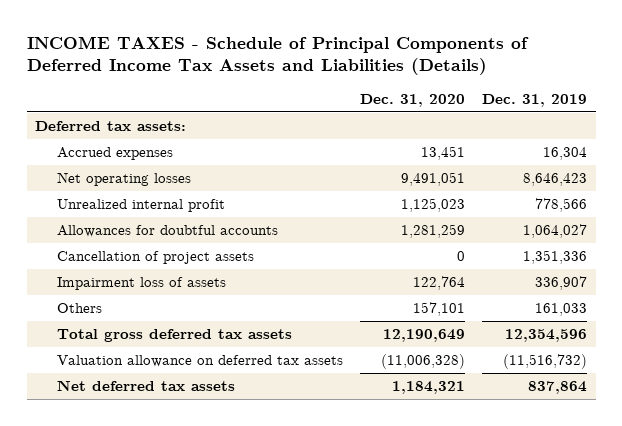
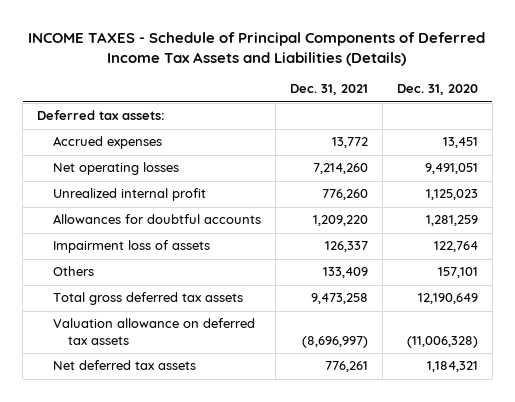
- | Dec. 31, 2020 | Dec. 31, 2019
+ | Dec. 31, 2021 | Dec. 31, 2020
- Cancellation of project assets | 0 | 1,351,336

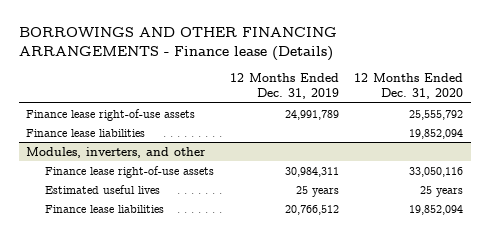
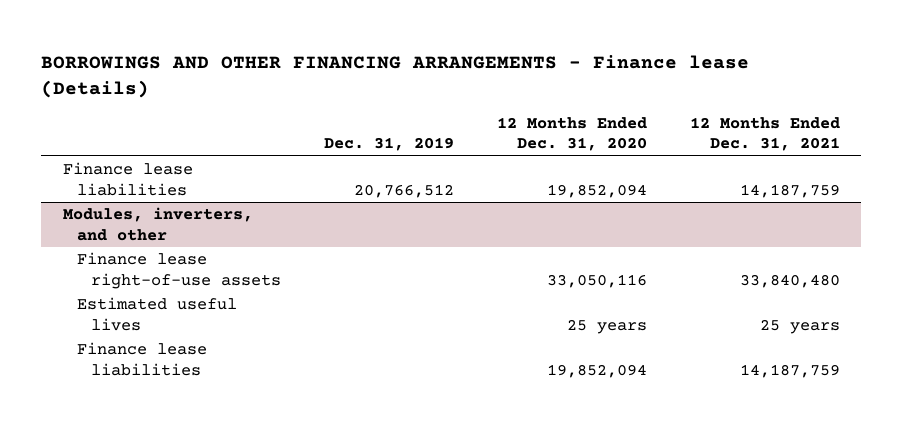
- | 12 Months Ended Dec. 31, 2019 | 12 Months Ended Dec. 31, 2020
+ | Dec. 31, 2019 | 12 Months Ended Dec. 31, 2020 | 12 Months Ended Dec. 31, 2021
- Finance lease right-of-use assets | 24,991,789 | 25,555,792

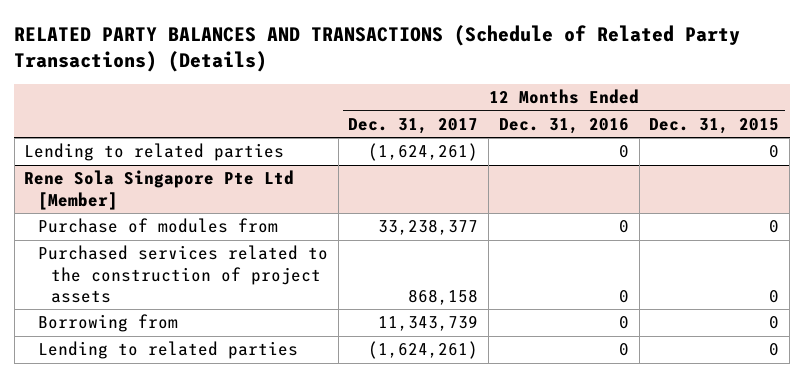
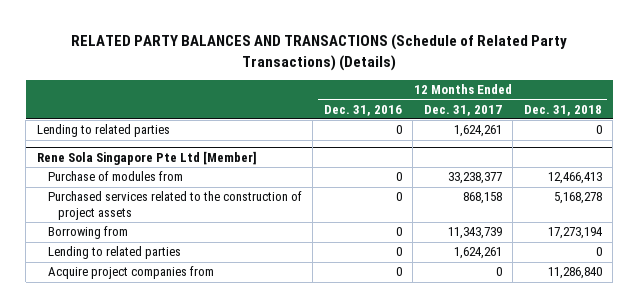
- | 12 Months Ended Dec. 31, 2017 | 12 Months Ended Dec. 31, 2016 | 12 Months Ended Dec. 31, 2015
+ | 12 Months Ended Dec. 31, 2016 | 12 Months Ended Dec. 31, 2017 | 12 Months Ended Dec. 31, 2018
- Lending to related parties | (1,624,261) | 0 | 0
+ Lending to related parties | 0 | 1,624,261 | 0
@ Rene Sola Singapore Pte Ltd [Member]
- Lending to related parties | (1,624,261) | 0 | 0
+ Lending to related parties | 0 | 1,624,261 | 0
+ Acquire project companies from | 0 | 0 | 11,286,840

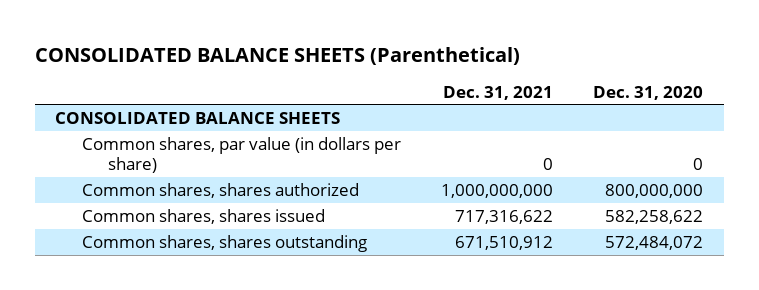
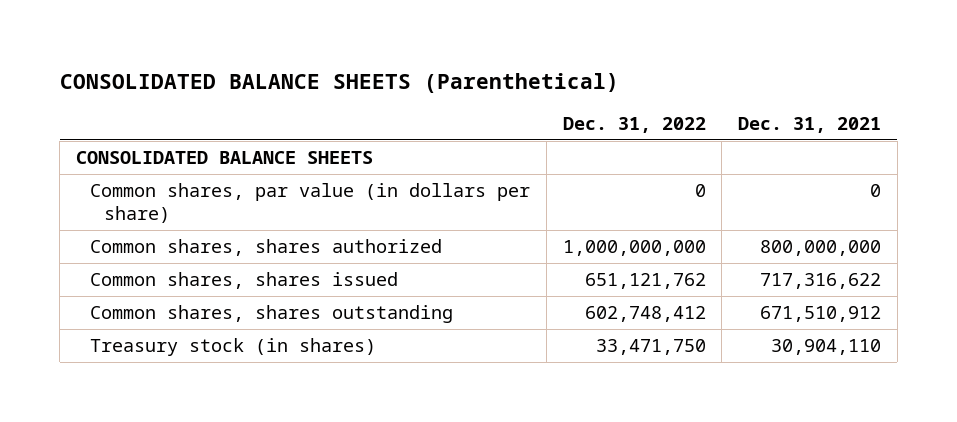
- | Dec. 31, 2021 | Dec. 31, 2020
+ | Dec. 31, 2022 | Dec. 31, 2021
- Common shares, shares authorized | 1,000,000,000 | 800,000,000
+ Common shares, shares authorized | 1,000,000,000 | 800,000,000
+ Treasury stock (in shares) | 33,471,750 | 30,904,110

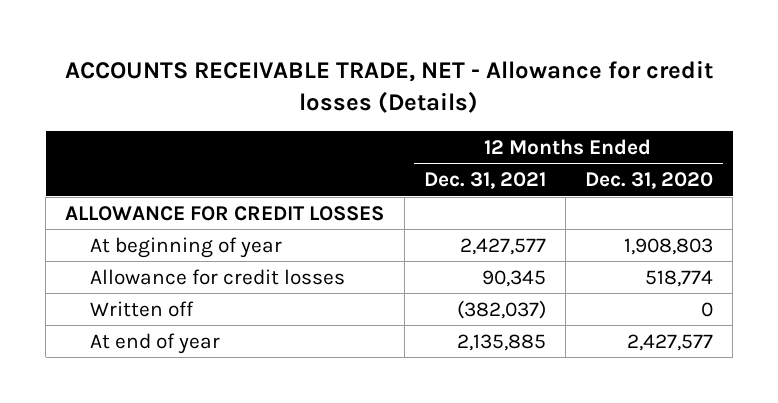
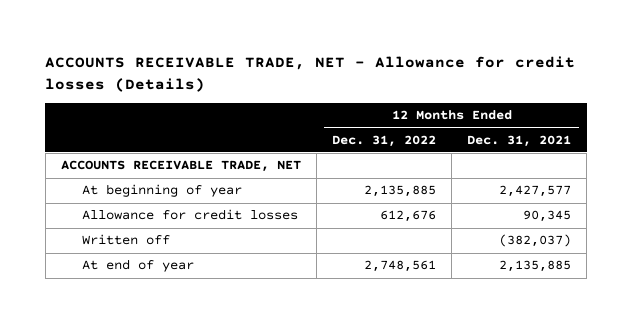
- | 12 Months Ended Dec. 31, 2021 | 12 Months Ended Dec. 31, 2020
+ | 12 Months Ended Dec. 31, 2022 | 12 Months Ended Dec. 31, 2021
- ALLOWANCE FOR CREDIT LOSSES
+ ACCOUNTS RECEIVABLE TRADE, NET

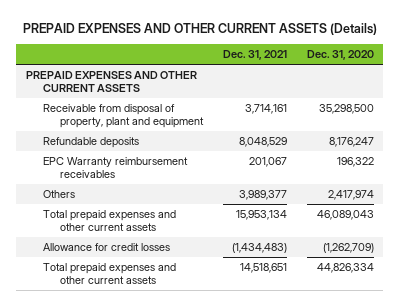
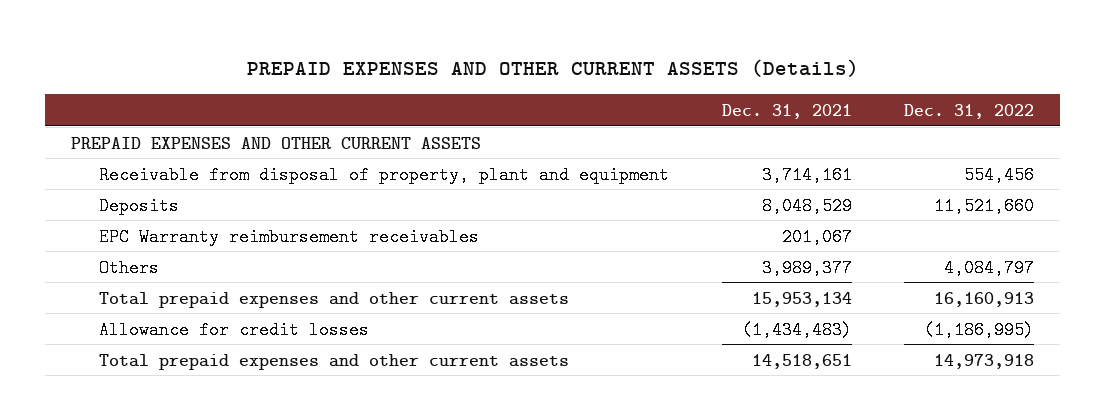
- | Dec. 31, 2021 | Dec. 31, 2020
+ | Dec. 31, 2021 | Dec. 31, 2022
- Refundable deposits | 8,048,529 | 8,176,247
+ Deposits | 8,048,529 | 11,521,660

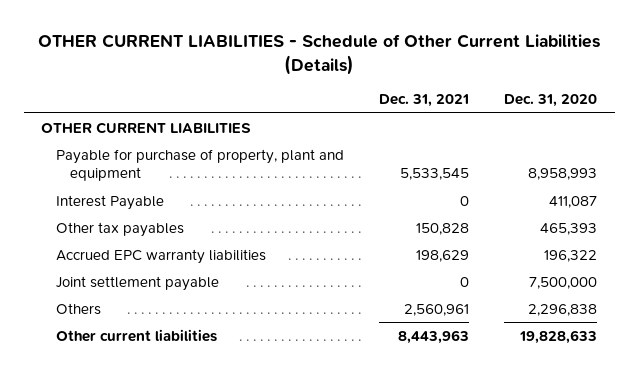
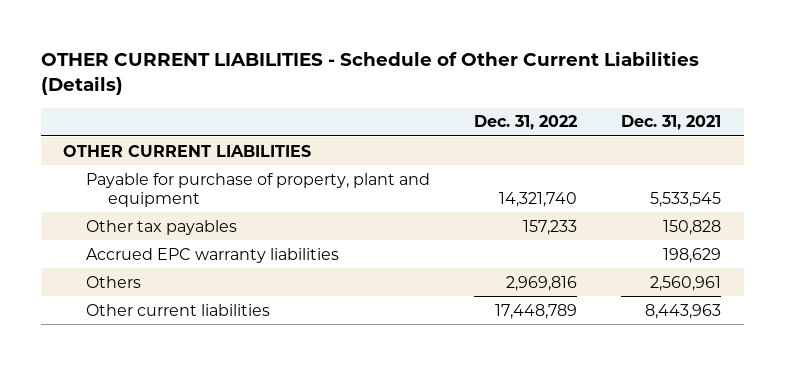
- | Dec. 31, 2021 | Dec. 31, 2020
+ | Dec. 31, 2022 | Dec. 31, 2021
- Interest Payable | 0 | 411,087
- Joint settlement payable | 0 | 7,500,000

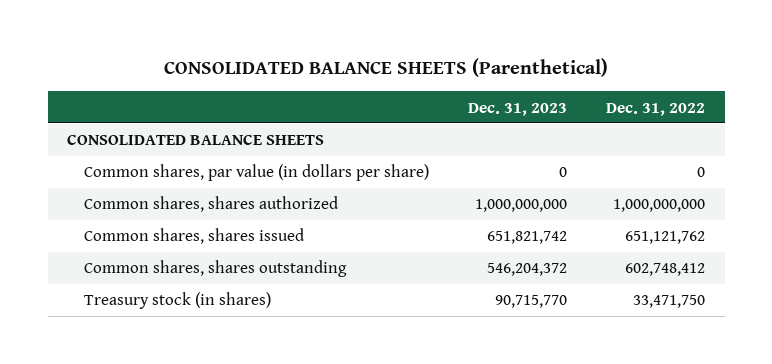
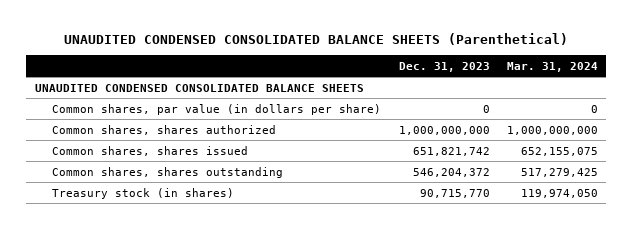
- CONSOLIDATED BALANCE SHEETS (Parenthetical)
+ UNAUDITED CONDENSED CONSOLIDATED BALANCE SHEETS (Parenthetical)
- | Dec. 31, 2023 | Dec. 31, 2022
+ | Dec. 31, 2023 | Mar. 31, 2024
- CONSOLIDATED BALANCE SHEETS
+ UNAUDITED CONDENSED CONSOLIDATED BALANCE SHEETS

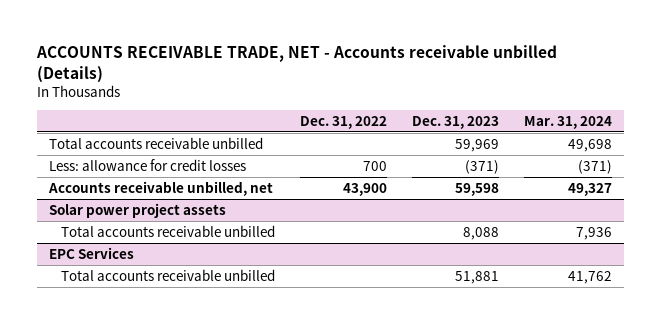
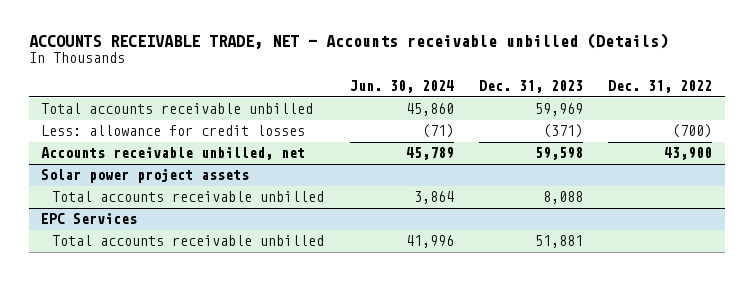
- | Dec. 31, 2022 | Dec. 31, 2023 | Mar. 31, 2024
+ | Jun. 30, 2024 | Dec. 31, 2023 | Dec. 31, 2022
- Less: allowance for credit losses | 700 | (371) | (371)
+ Less: allowance for credit losses | (71) | (371) | (700)

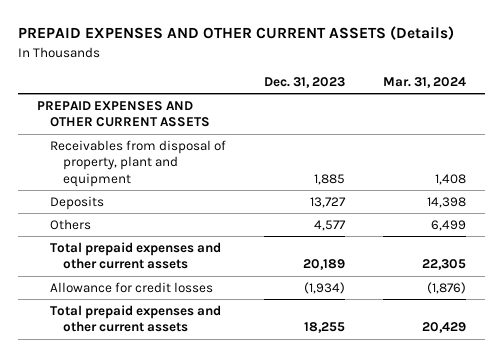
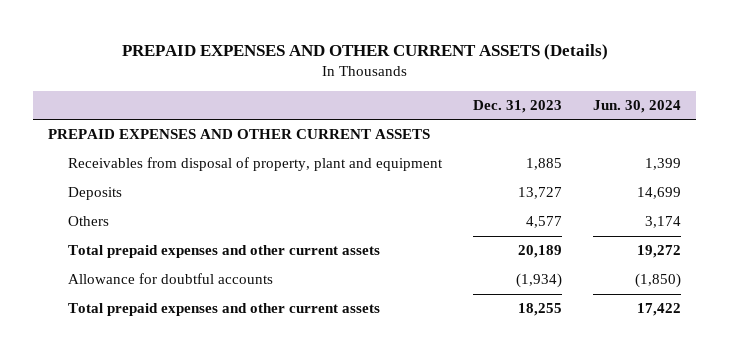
- | Dec. 31, 2023 | Mar. 31, 2024
+ | Dec. 31, 2023 | Jun. 30, 2024
- Allowance for credit losses | (1,934) | (1,876)
+ Allowance for doubtful accounts | (1,934) | (1,850)

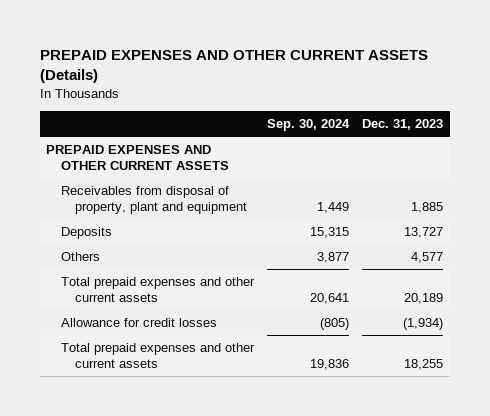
- | Dec. 31, 2023 | Jun. 30, 2024
+ | Sep. 30, 2024 | Dec. 31, 2023
- Allowance for doubtful accounts | (1,934) | (1,850)
+ Allowance for credit losses | (805) | (1,934)

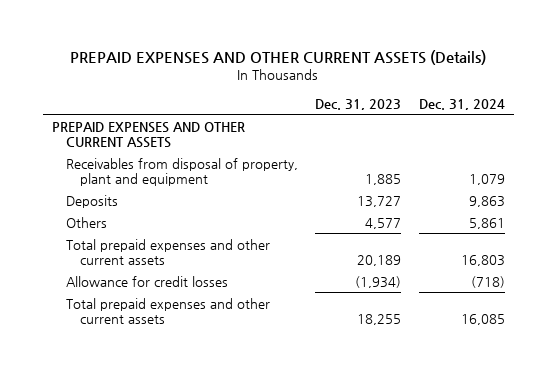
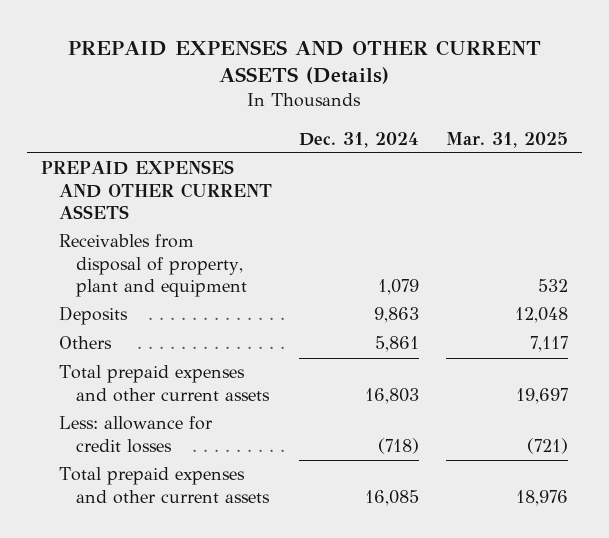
- | Dec. 31, 2023 | Dec. 31, 2024
+ | Dec. 31, 2024 | Mar. 31, 2025
- Allowance for credit losses | (1,934) | (718)
+ Less: allowance for credit losses | (718) | (721)

